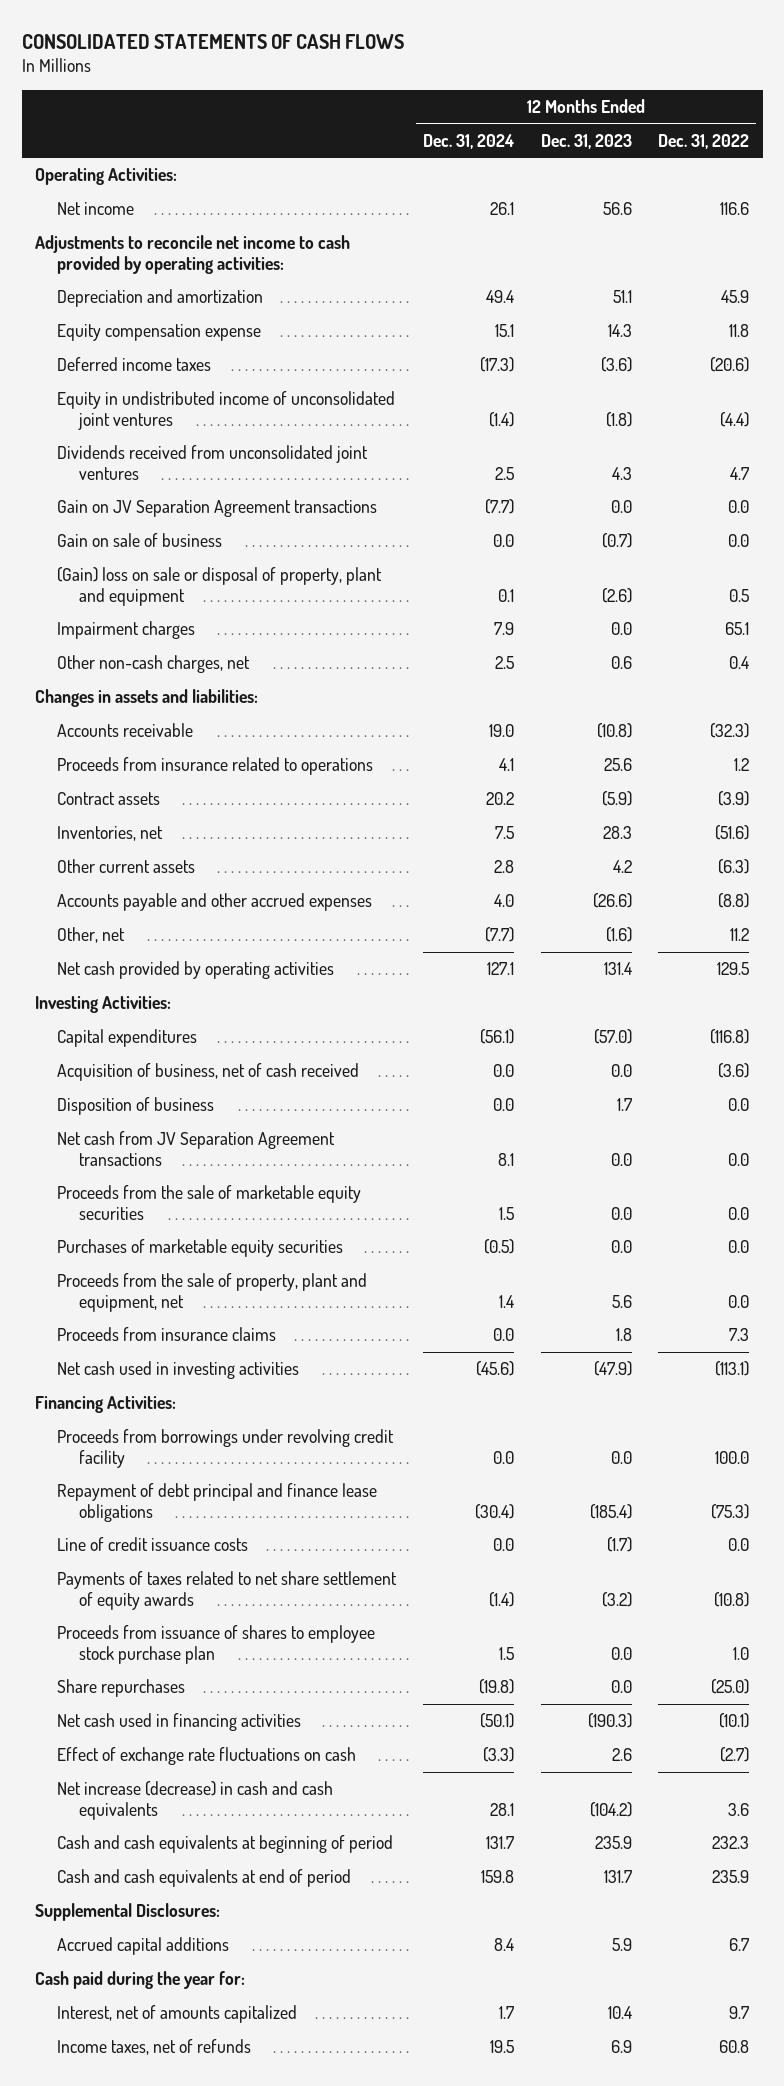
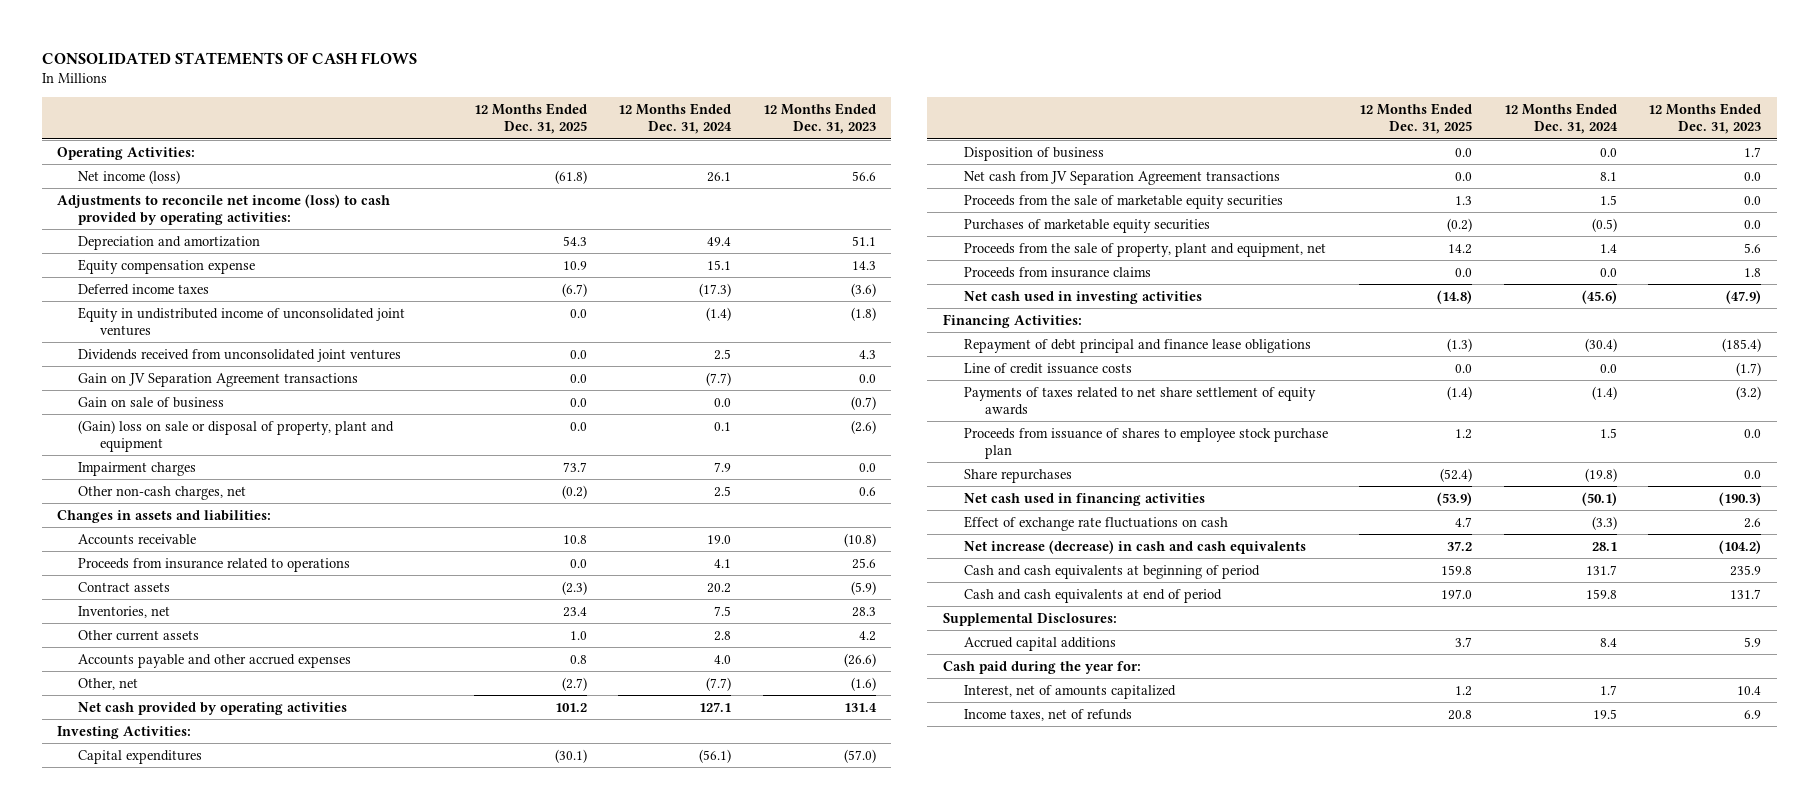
- | 12 Months Ended Dec. 31, 2024 | 12 Months Ended Dec. 31, 2023 | 12 Months Ended Dec. 31, 2022
+ | 12 Months Ended Dec. 31, 2025 | 12 Months Ended Dec. 31, 2024 | 12 Months Ended Dec. 31, 2023
- Net income | 26.1 | 56.6 | 116.6
- Adjustments to reconcile net income to cash provided by operating activities:
+ Net income (loss) | (61.8) | 26.1 | 56.6
+ Adjustments to reconcile net income (loss) to cash provided by operating activities:
- Acquisition of business, net of cash received | 0.0 | 0.0 | (3.6)
- Proceeds from borrowings under revolving credit facility | 0.0 | 0.0 | 100.0

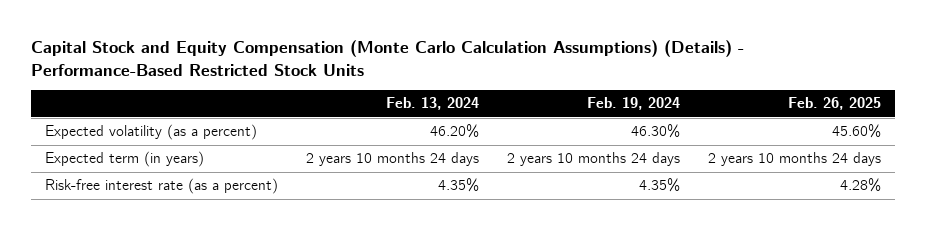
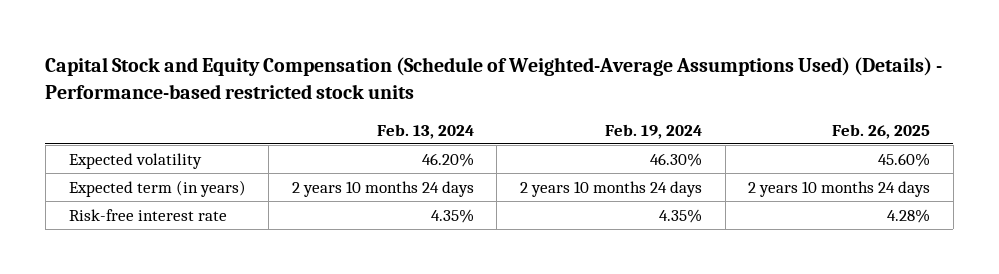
- Capital Stock and Equity Compensation (Monte Carlo Calculation Assumptions) (Details) - Performance-Based Restricted Stock Units
+ Capital Stock and Equity Compensation (Schedule of Weighted-Average Assumptions Used) (Details) - Performance-based restricted stock units
- Expected volatility (as a percent) | 46.20% | 46.30% | 45.60%
+ Expected volatility | 46.20% | 46.30% | 45.60%
- Risk-free interest rate (as a percent) | 4.35% | 4.35% | 4.28%
+ Risk-free interest rate | 4.35% | 4.35% | 4.28%

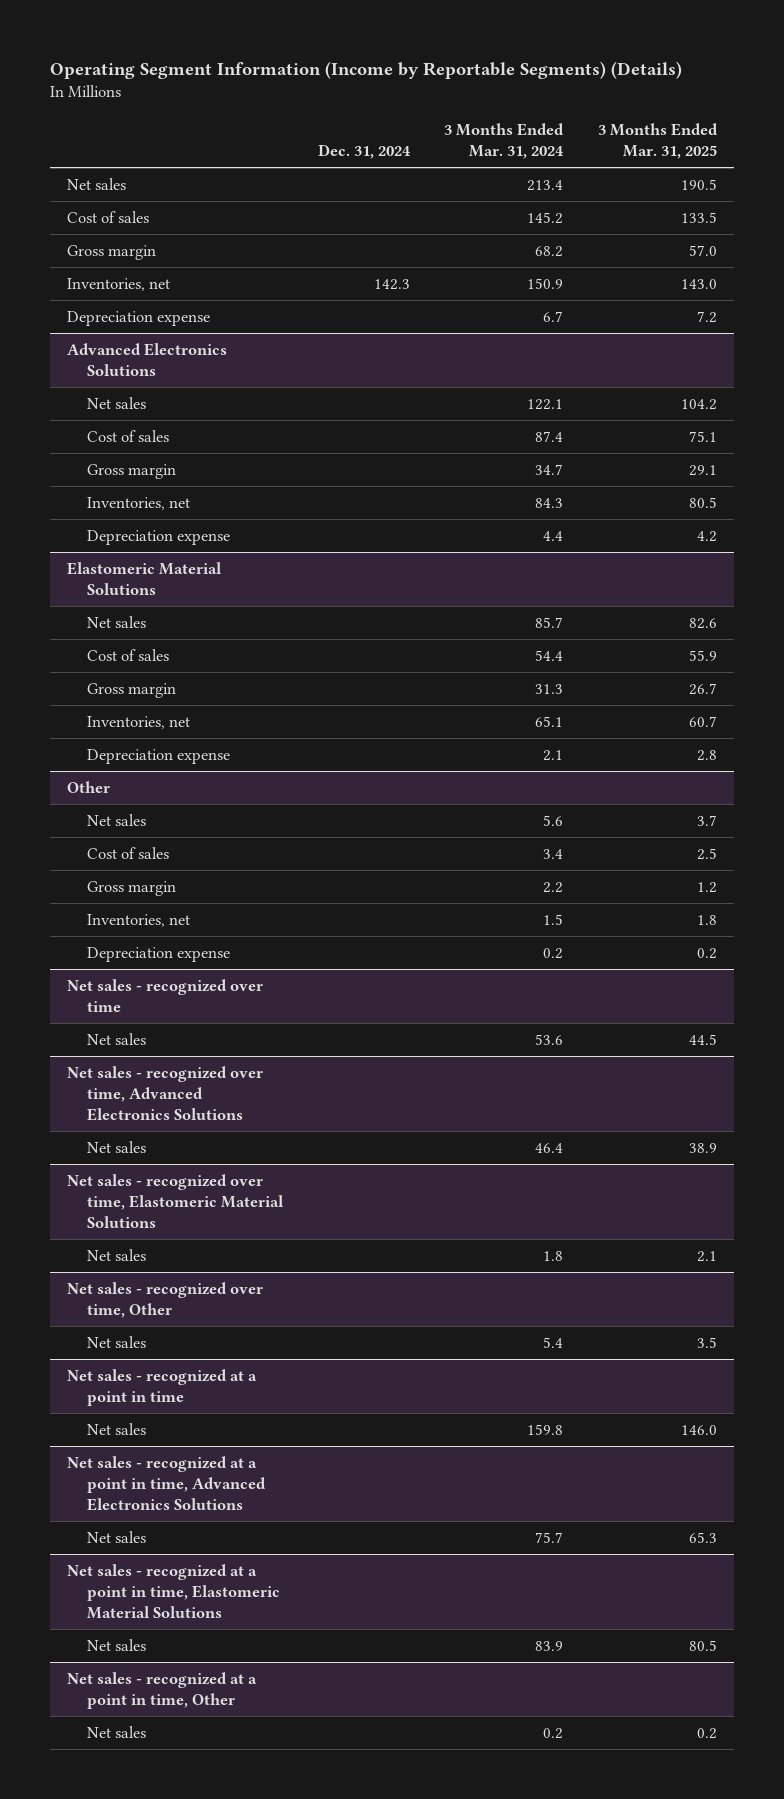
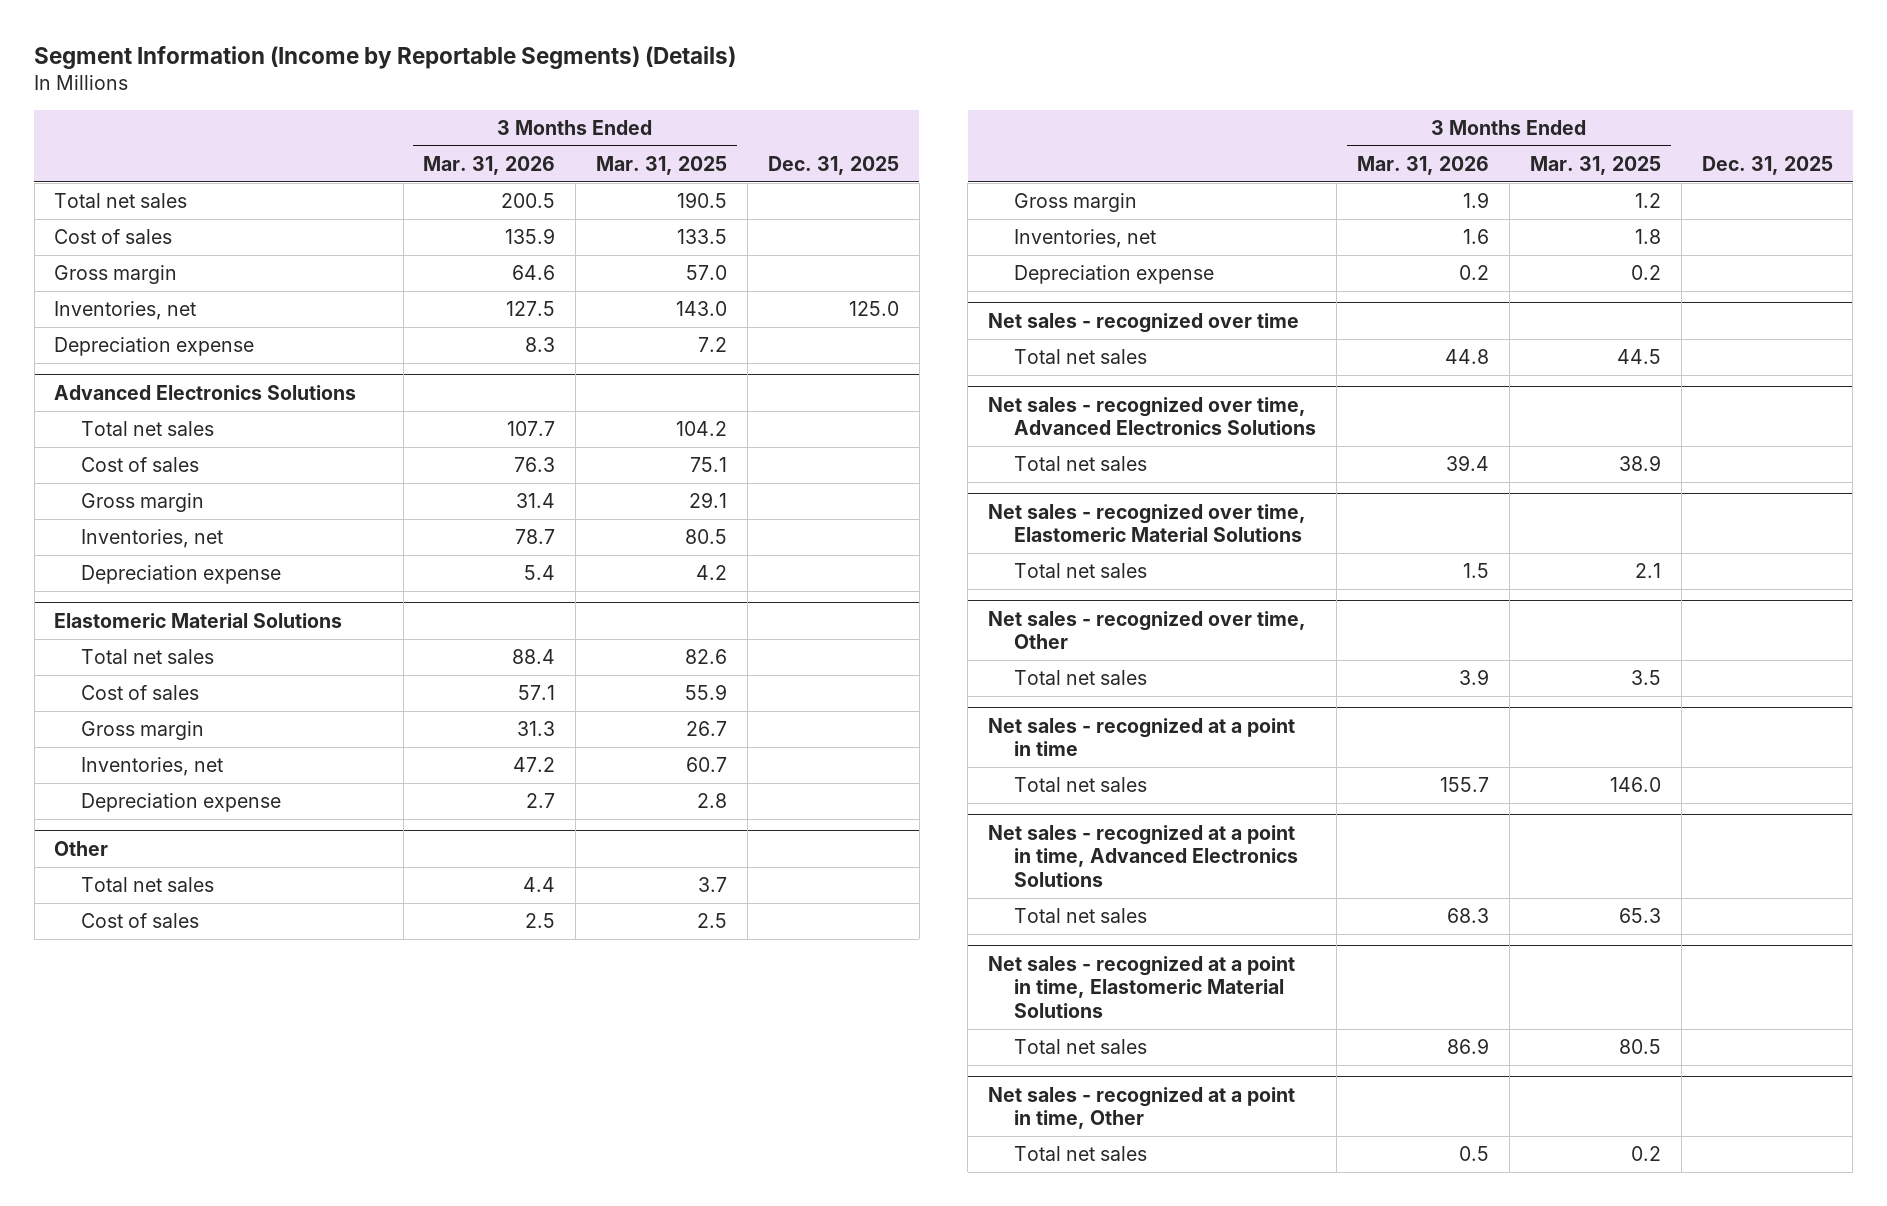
- Operating Segment Information (Income by Reportable Segments) (Details)
+ Segment Information (Income by Reportable Segments) (Details)
- | Dec. 31, 2024 | 3 Months Ended Mar. 31, 2024 | 3 Months Ended Mar. 31, 2025
+ | 3 Months Ended Mar. 31, 2026 | 3 Months Ended Mar. 31, 2025 | Dec. 31, 2025
- Net sales | | 213.4 | 190.5
+ Total net sales | 200.5 | 190.5 |
@ Advanced Electronics Solutions
- Net sales | | 122.1 | 104.2
+ Total net sales | 107.7 | 104.2 |
@ Elastomeric Material Solutions
- Net sales | | 85.7 | 82.6
+ Total net sales | 88.4 | 82.6 |
@ Other
- Net sales | | 5.6 | 3.7
+ Total net sales | 4.4 | 3.7 |
@ Net sales - recognized over time
- Net sales | | 53.6 | 44.5
+ Total net sales | 44.8 | 44.5 |
@ Net sales - recognized over time, Advanced Electronics Solutions
- Net sales | | 46.4 | 38.9
+ Total net sales | 39.4 | 38.9 |
@ Net sales - recognized over time, Elastomeric Material Solutions
- Net sales | | 1.8 | 2.1
+ Total net sales | 1.5 | 2.1 |
@ Net sales - recognized over time, Other
- Net sales | | 5.4 | 3.5
+ Total net sales | 3.9 | 3.5 |
@ Net sales - recognized at a point in time
- Net sales | | 159.8 | 146.0
+ Total net sales | 155.7 | 146.0 |
@ Net sales - recognized at a point in time, Advanced Electronics Solutions
- Net sales | | 75.7 | 65.3
+ Total net sales | 68.3 | 65.3 |
@ Net sales - recognized at a point in time, Elastomeric Material Solutions
- Net sales | | 83.9 | 80.5
+ Total net sales | 86.9 | 80.5 |
@ Net sales - recognized at a point in time, Other
- Net sales | | 0.2 | 0.2
+ Total net sales | 0.5 | 0.2 |

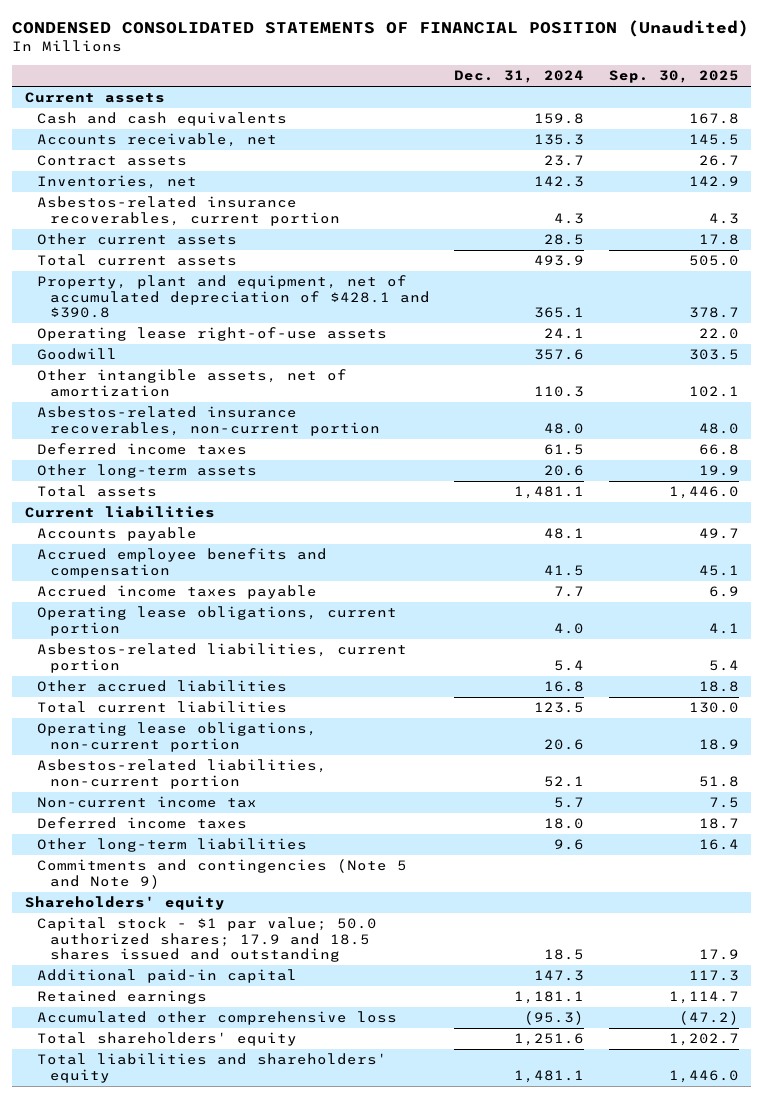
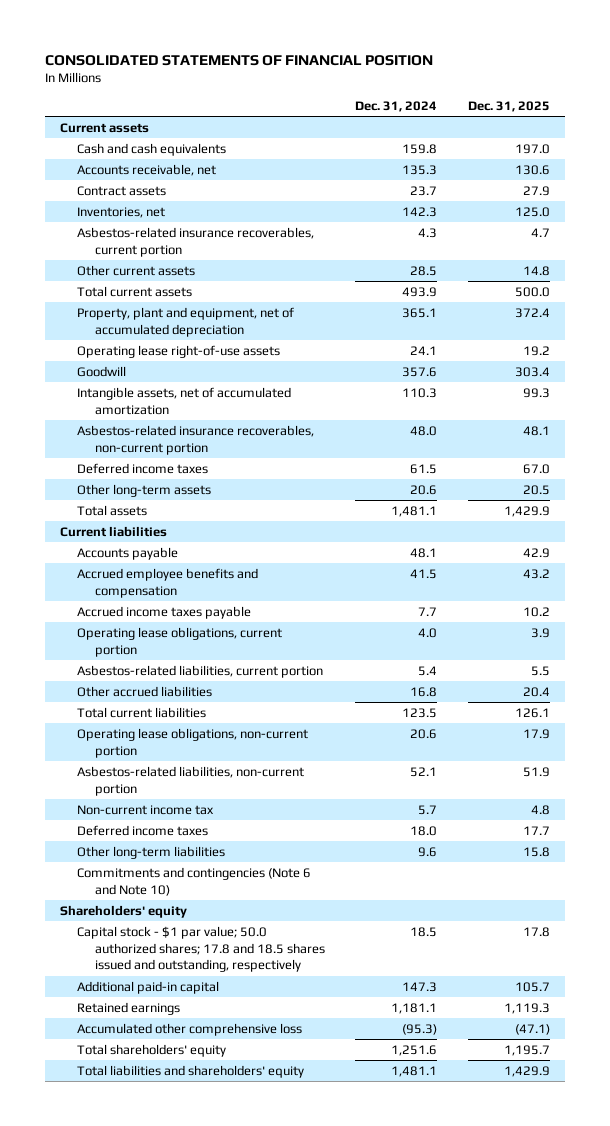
- CONDENSED CONSOLIDATED STATEMENTS OF FINANCIAL POSITION (Unaudited)
+ CONSOLIDATED STATEMENTS OF FINANCIAL POSITION
- | Dec. 31, 2024 | Sep. 30, 2025
+ | Dec. 31, 2024 | Dec. 31, 2025
- Property, plant and equipment, net of accumulated depreciation of $428.1 and $390.8 | 365.1 | 378.7
+ Property, plant and equipment, net of accumulated depreciation | 365.1 | 372.4
- Other intangible assets, net of amortization | 110.3 | 102.1
+ Intangible assets, net of accumulated amortization | 110.3 | 99.3
- Commitments and contingencies (Note 5 and Note 9)
+ Commitments and contingencies (Note 6 and Note 10)
- Capital stock - $1 par value; 50.0 authorized shares; 17.9 and 18.5 shares issued and outstanding | 18.5 | 17.9
+ Capital stock - $1 par value; 50.0 authorized shares; 17.8 and 18.5 shares issued and outstanding, respectively | 18.5 | 17.8

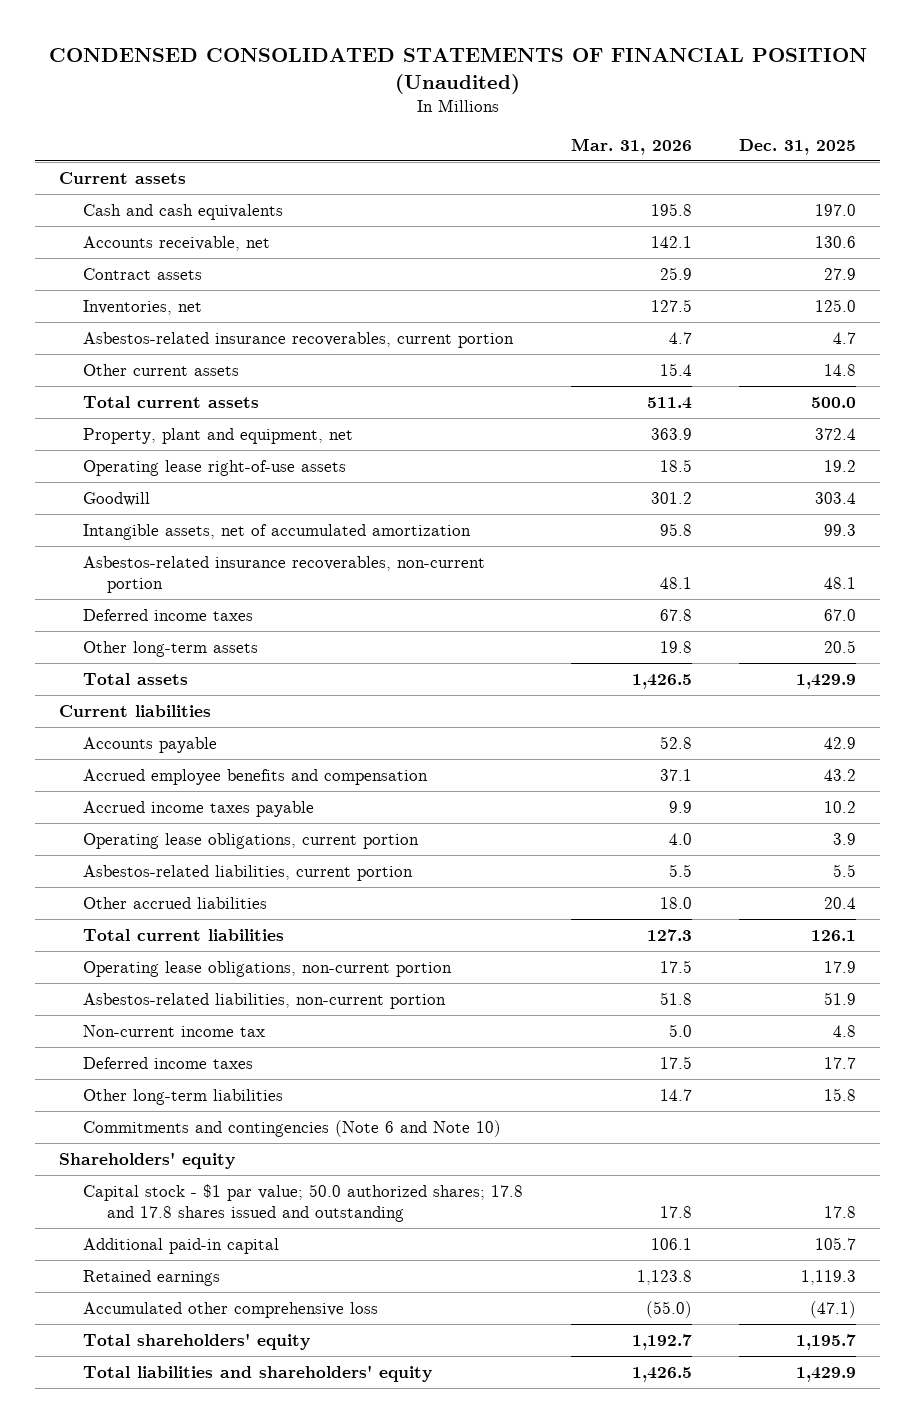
- CONSOLIDATED STATEMENTS OF FINANCIAL POSITION
+ CONDENSED CONSOLIDATED STATEMENTS OF FINANCIAL POSITION (Unaudited)
- | Dec. 31, 2024 | Dec. 31, 2025
+ | Mar. 31, 2026 | Dec. 31, 2025
- Property, plant and equipment, net of accumulated depreciation | 365.1 | 372.4
+ Property, plant and equipment, net | 363.9 | 372.4
- Capital stock - $1 par value; 50.0 authorized shares; 17.8 and 18.5 shares issued and outstanding, respectively | 18.5 | 17.8
+ Capital stock - $1 par value; 50.0 authorized shares; 17.8 and 17.8 shares issued and outstanding | 17.8 | 17.8

